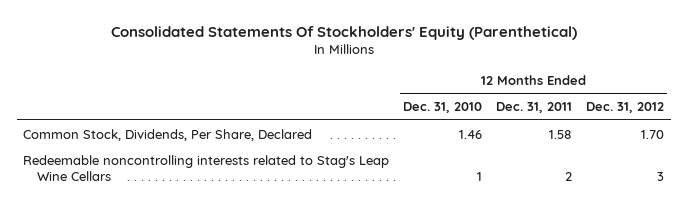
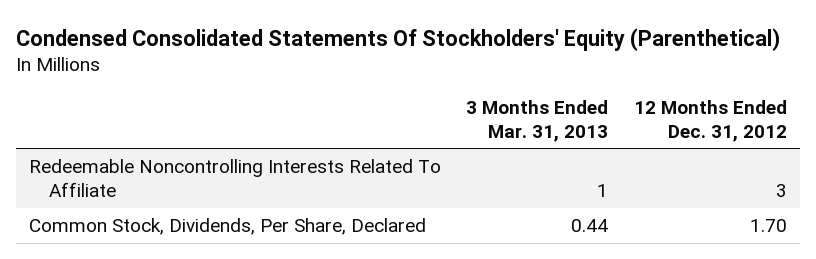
- Consolidated Statements Of Stockholders' Equity (Parenthetical)
+ Condensed Consolidated Statements Of Stockholders' Equity (Parenthetical)
- | 12 Months Ended Dec. 31, 2010 | 12 Months Ended Dec. 31, 2011 | 12 Months Ended Dec. 31, 2012
+ | 3 Months Ended Mar. 31, 2013 | 12 Months Ended Dec. 31, 2012
+ Redeemable Noncontrolling Interests Related To Affiliate | 1 | 3
- Redeemable noncontrolling interests related to Stag's Leap Wine Cellars | 1 | 2 | 3

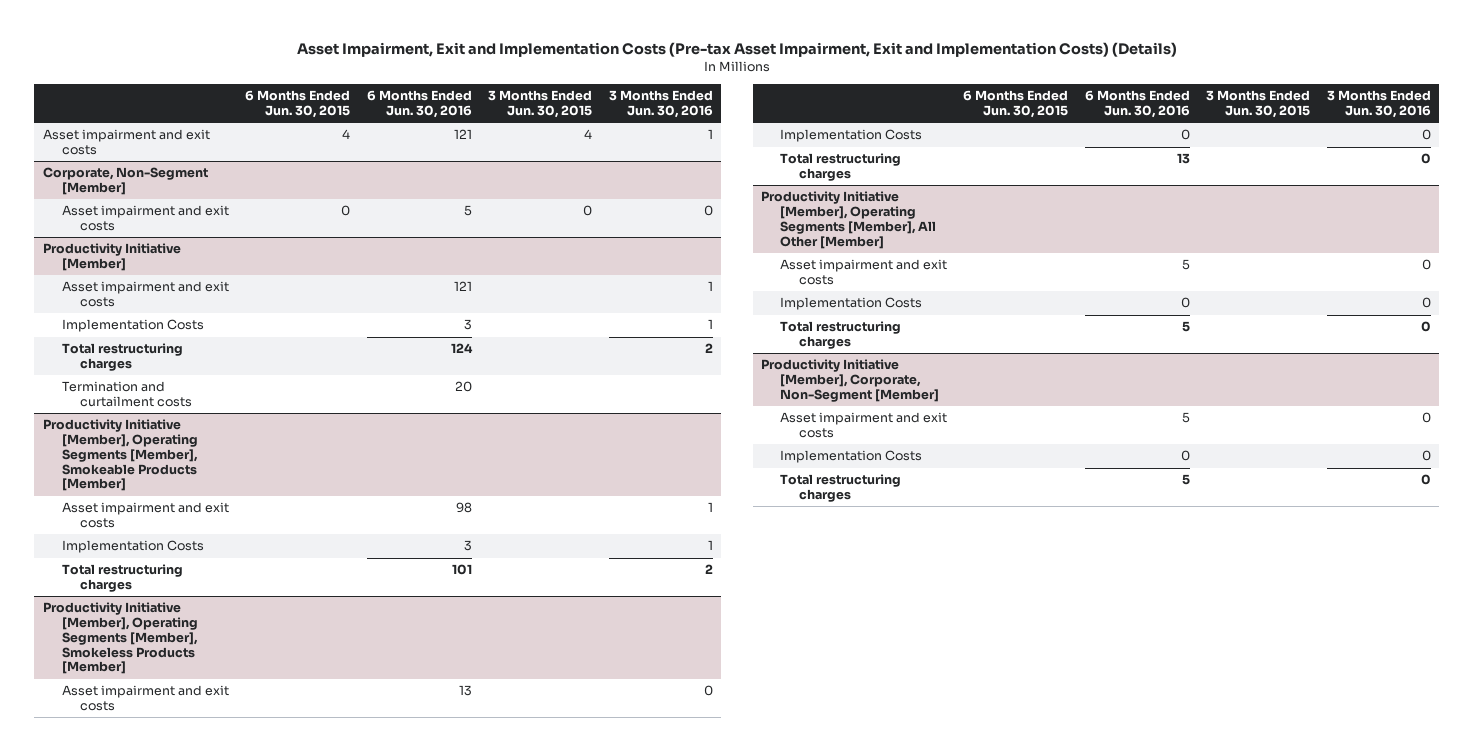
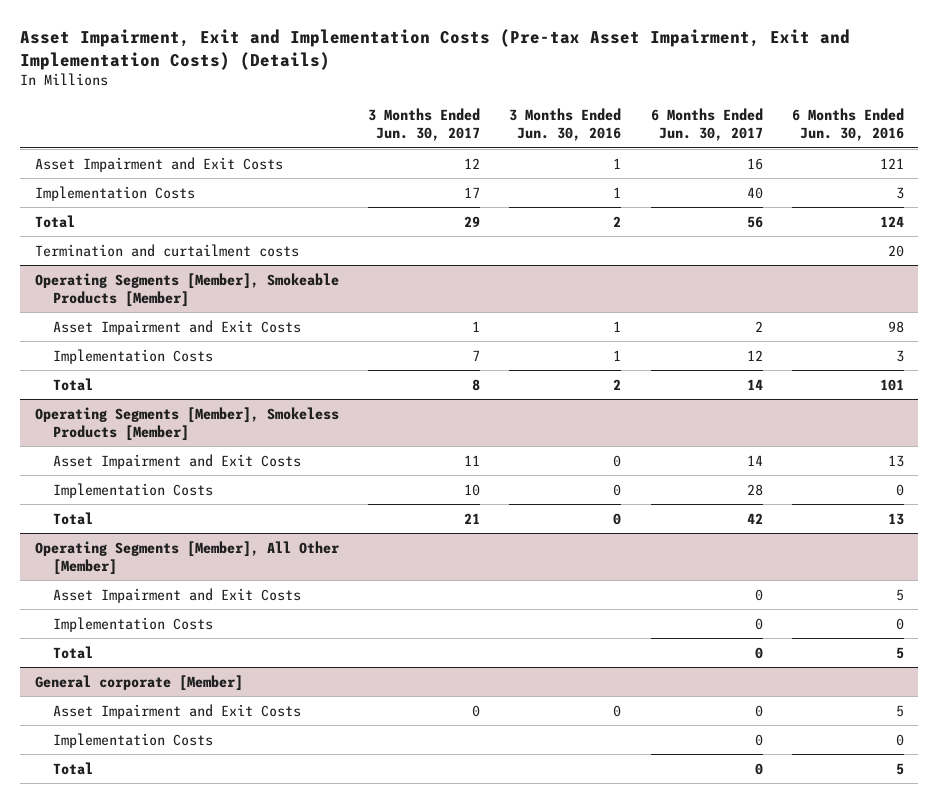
- | 6 Months Ended Jun. 30, 2015 | 6 Months Ended Jun. 30, 2016 | 3 Months Ended Jun. 30, 2015 | 3 Months Ended Jun. 30, 2016
+ | 3 Months Ended Jun. 30, 2017 | 3 Months Ended Jun. 30, 2016 | 6 Months Ended Jun. 30, 2017 | 6 Months Ended Jun. 30, 2016
- Asset impairment and exit costs | 4 | 121 | 4 | 1
- Corporate, Non-Segment [Member]
- Asset impairment and exit costs | 0 | 5 | 0 | 0
- Productivity Initiative [Member]
- Asset impairment and exit costs | | 121 | | 1
+ Asset Impairment and Exit Costs | 12 | 1 | 16 | 121
- Total restructuring charges | | 124 | | 2
+ Total | 29 | 2 | 56 | 124
- Productivity Initiative [Member], Operating Segments [Member], Smokeable Products [Member]
- Asset impairment and exit costs | | 98 | | 1
+ Operating Segments [Member], Smokeable Products [Member]
+ Asset Impairment and Exit Costs | 1 | 1 | 2 | 98
- Total restructuring charges | | 101 | | 2
- Productivity Initiative [Member], Operating Segments [Member], Smokeless Products [Member]
- Asset impairment and exit costs | | 13 | | 0
- Implementation Costs | | 0 | | 0
- Total restructuring charges | | 13 | | 0
- Productivity Initiative [Member], Operating Segments [Member], All Other [Member]
- Asset impairment and exit costs | | 5 | | 0
- Implementation Costs | | 0 | | 0
- Total restructuring charges | | 5 | | 0
- Productivity Initiative [Member], Corporate, Non-Segment [Member]
- Asset impairment and exit costs | | 5 | | 0
+ Total | 8 | 2 | 14 | 101
+ Operating Segments [Member], Smokeless Products [Member]
+ Asset Impairment and Exit Costs | 11 | 0 | 14 | 13
- Total restructuring charges | | 5 | | 0
+ Total | 21 | 0 | 42 | 13
+ Operating Segments [Member], All Other [Member]
+ Asset Impairment and Exit Costs | | | 0 | 5
+ Implementation Costs | | | 0 | 0
+ Total | | | 0 | 5
+ General corporate [Member]
+ Asset Impairment and Exit Costs | 0 | 0 | 0 | 5
+ Implementation Costs | | | 0 | 0
+ Total | | | 0 | 5

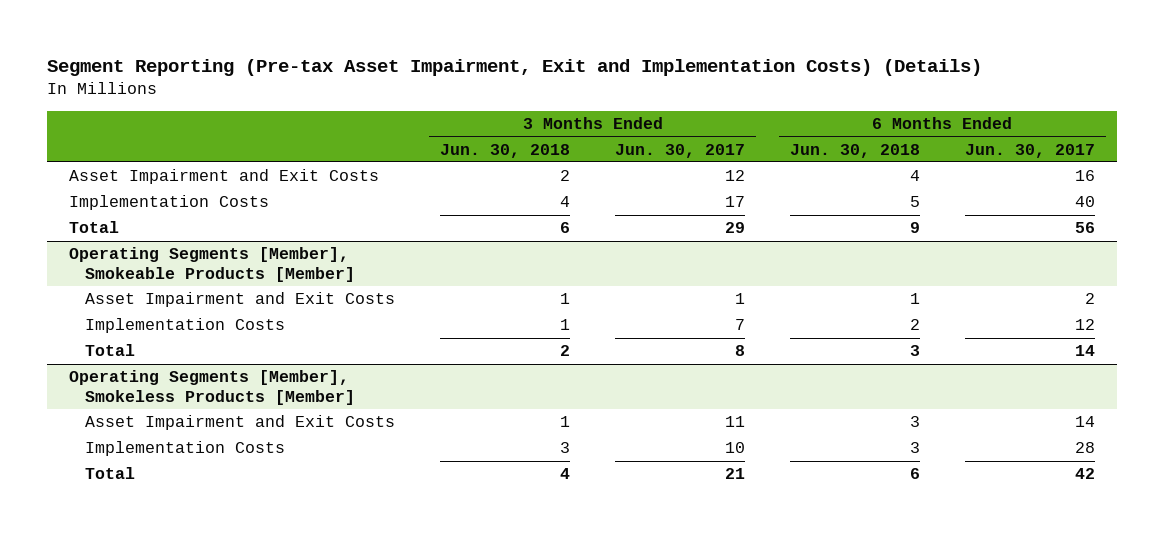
- Asset Impairment, Exit and Implementation Costs (Pre-tax Asset Impairment, Exit and Implementation Costs) (Details)
+ Segment Reporting (Pre-tax Asset Impairment, Exit and Implementation Costs) (Details)
- | 3 Months Ended Jun. 30, 2017 | 3 Months Ended Jun. 30, 2016 | 6 Months Ended Jun. 30, 2017 | 6 Months Ended Jun. 30, 2016
+ | 3 Months Ended Jun. 30, 2018 | 3 Months Ended Jun. 30, 2017 | 6 Months Ended Jun. 30, 2018 | 6 Months Ended Jun. 30, 2017
- Termination and curtailment costs | | | | 20
- Operating Segments [Member], All Other [Member]
- Asset Impairment and Exit Costs | | | 0 | 5
- Implementation Costs | | | 0 | 0
- Total | | | 0 | 5
- General corporate [Member]
- Asset Impairment and Exit Costs | 0 | 0 | 0 | 5
- Implementation Costs | | | 0 | 0
- Total | | | 0 | 5

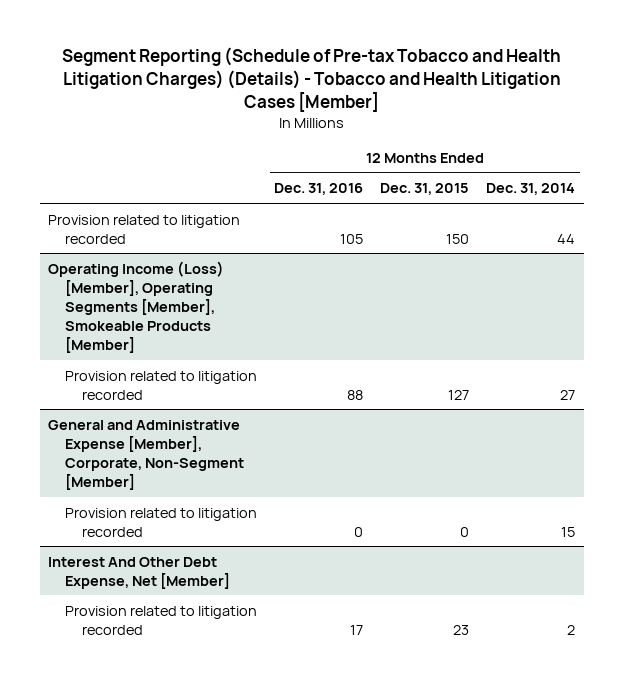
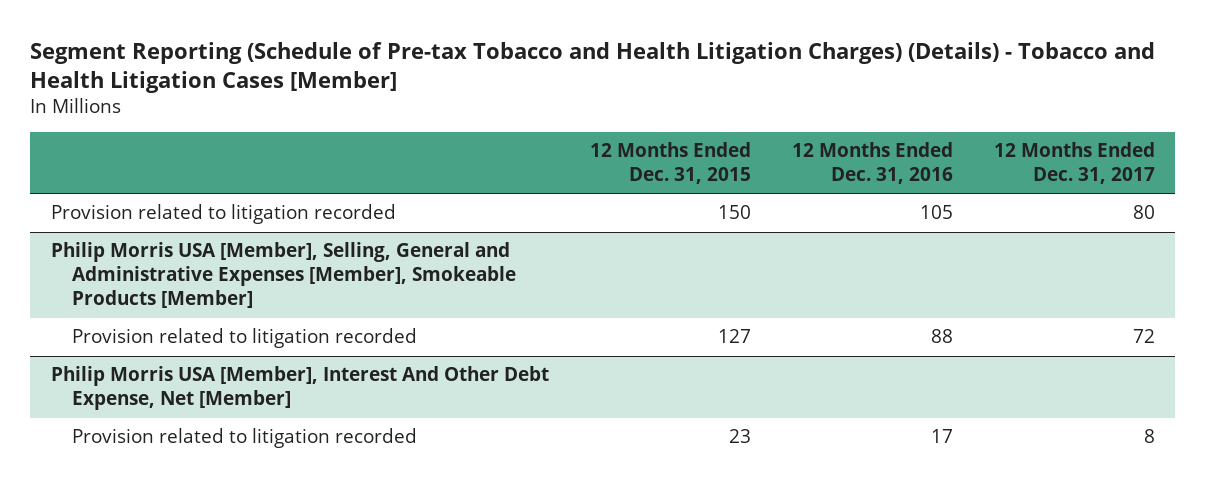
- | 12 Months Ended Dec. 31, 2016 | 12 Months Ended Dec. 31, 2015 | 12 Months Ended Dec. 31, 2014
+ | 12 Months Ended Dec. 31, 2015 | 12 Months Ended Dec. 31, 2016 | 12 Months Ended Dec. 31, 2017
- Operating Income (Loss) [Member], Operating Segments [Member], Smokeable Products [Member]
+ Philip Morris USA [Member], Selling, General and Administrative Expenses [Member], Smokeable Products [Member]
- General and Administrative Expense [Member], Corporate, Non-Segment [Member]
- Provision related to litigation recorded | 0 | 0 | 15
- Interest And Other Debt Expense, Net [Member]
+ Philip Morris USA [Member], Interest And Other Debt Expense, Net [Member]

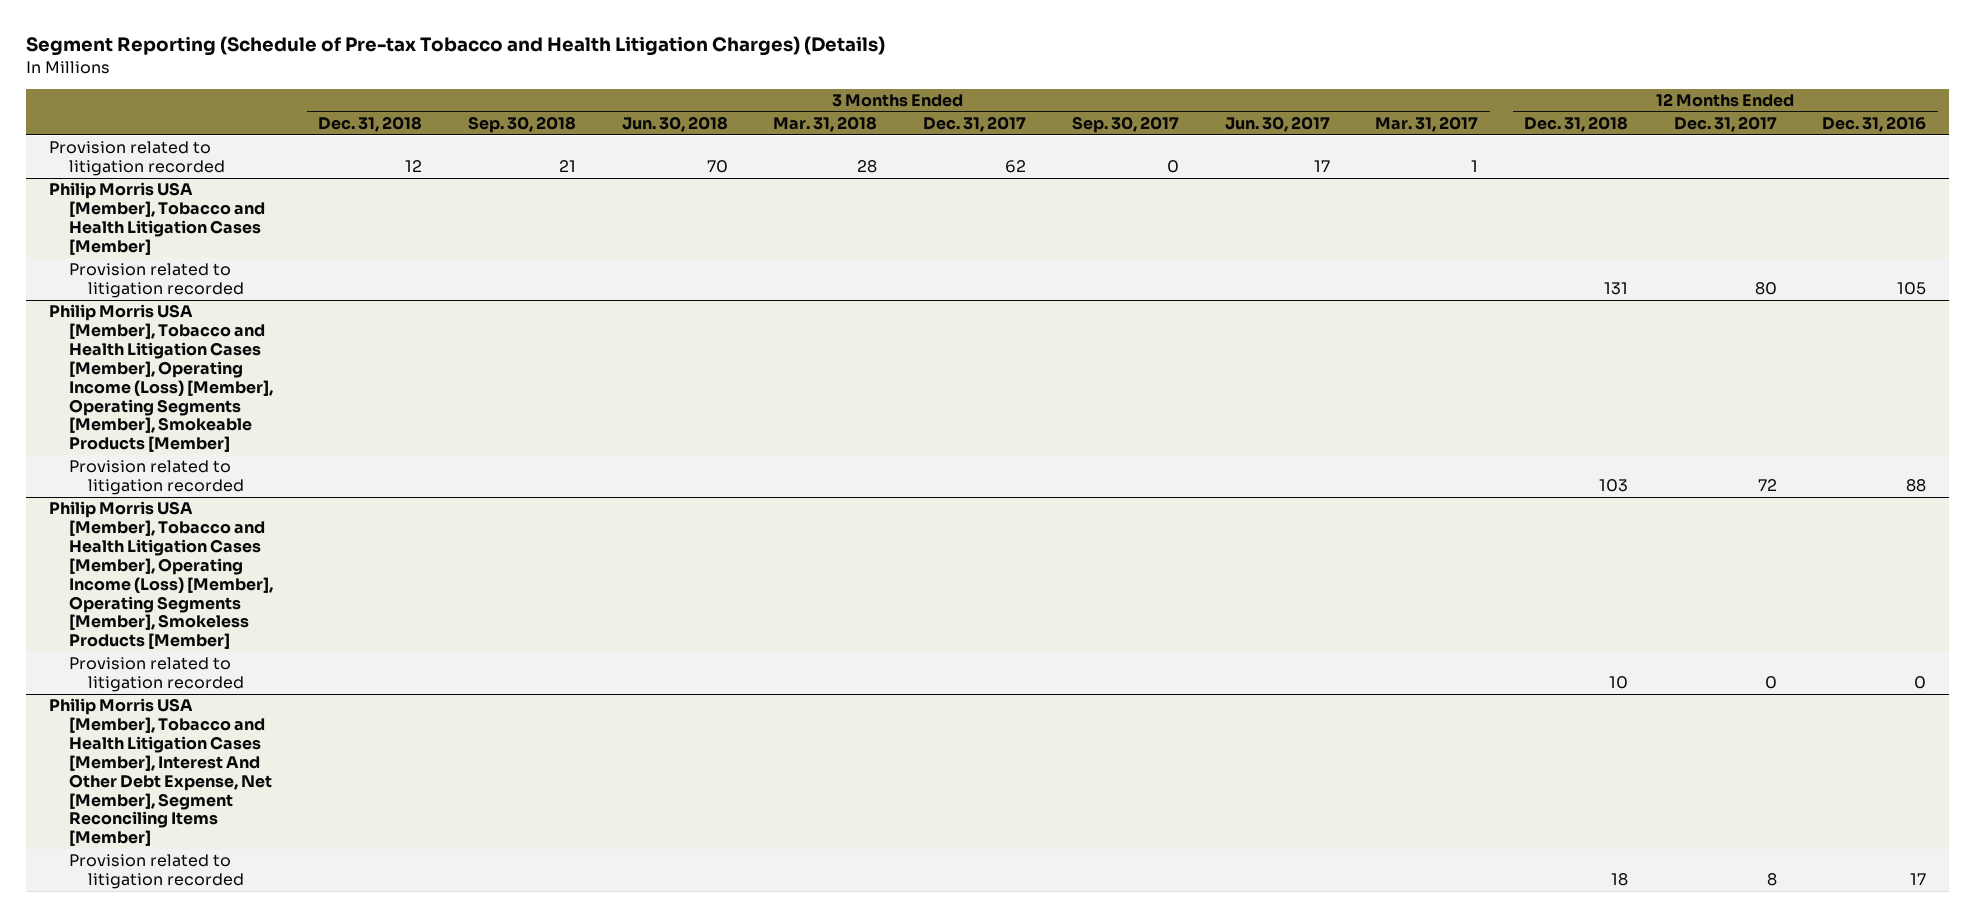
- Segment Reporting (Schedule of Pre-tax Tobacco and Health Litigation Charges) (Details) - Tobacco and Health Litigation Cases [Member]
+ Segment Reporting (Schedule of Pre-tax Tobacco and Health Litigation Charges) (Details)
- | 12 Months Ended Dec. 31, 2015 | 12 Months Ended Dec. 31, 2016 | 12 Months Ended Dec. 31, 2017
+ | 3 Months Ended Dec. 31, 2018 | 3 Months Ended Sep. 30, 2018 | 3 Months Ended Jun. 30, 2018 | 3 Months Ended Mar. 31, 2018 | 3 Months Ended Dec. 31, 2017 | 3 Months Ended Sep. 30, 2017 | 3 Months Ended Jun. 30, 2017 | 3 Months Ended Mar. 31, 2017 | 12 Months Ended Dec. 31, 2018 | 12 Months Ended Dec. 31, 2017 | 12 Months Ended Dec. 31, 2016
+ Provision related to litigation recorded | 12 | 21 | 70 | 28 | 62 | 0 | 17 | 1 | | |
+ Philip Morris USA [Member], Tobacco and Health Litigation Cases [Member]
- Philip Morris USA [Member], Selling, General and Administrative Expenses [Member], Smokeable Products [Member]
+ Philip Morris USA [Member], Tobacco and Health Litigation Cases [Member], Operating Income (Loss) [Member], Operating Segments [Member], Smokeable Products [Member]
- Philip Morris USA [Member], Interest And Other Debt Expense, Net [Member]
+ Philip Morris USA [Member], Tobacco and Health Litigation Cases [Member], Operating Income (Loss) [Member], Operating Segments [Member], Smokeless Products [Member]
+ Provision related to litigation recorded | | | | | | | | | 10 | 0 | 0
+ Philip Morris USA [Member], Tobacco and Health Litigation Cases [Member], Interest And Other Debt Expense, Net [Member], Segment Reconciling Items [Member]

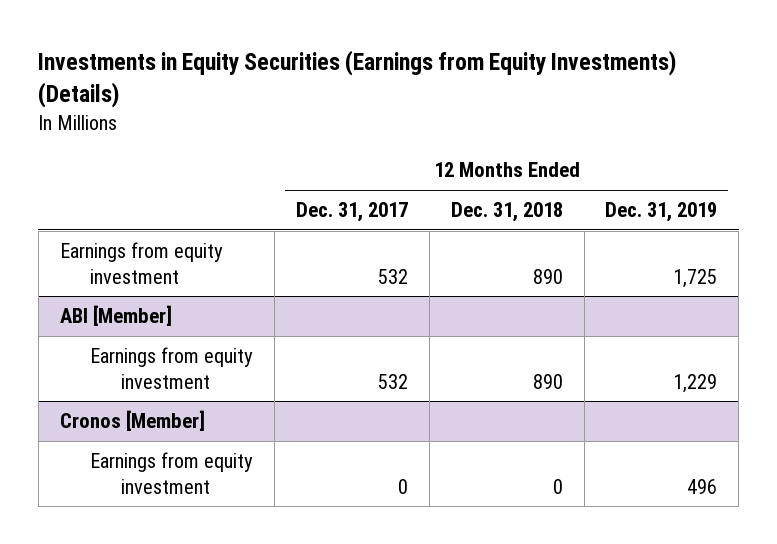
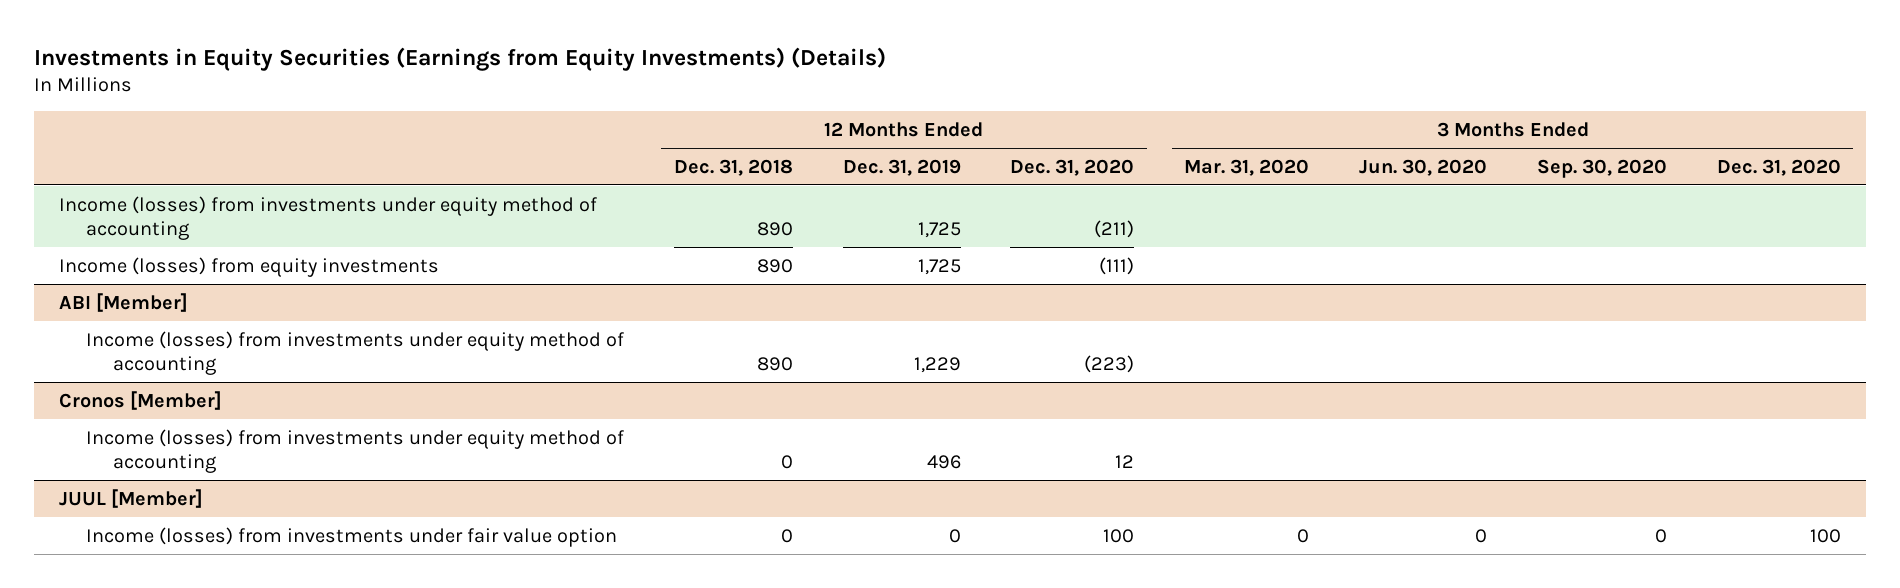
- | 12 Months Ended Dec. 31, 2017 | 12 Months Ended Dec. 31, 2018 | 12 Months Ended Dec. 31, 2019
+ | 12 Months Ended Dec. 31, 2018 | 12 Months Ended Dec. 31, 2019 | 12 Months Ended Dec. 31, 2020 | 3 Months Ended Mar. 31, 2020 | 3 Months Ended Jun. 30, 2020 | 3 Months Ended Sep. 30, 2020 | 3 Months Ended Dec. 31, 2020
- Earnings from equity investment | 532 | 890 | 1,725
+ Income (losses) from investments under equity method of accounting | 890 | 1,725 | (211) | | | |
+ Income (losses) from equity investments | 890 | 1,725 | (111) | | | |
@ ABI [Member]
- Earnings from equity investment | 532 | 890 | 1,229
+ Income (losses) from investments under equity method of accounting | 890 | 1,229 | (223) | | | |
@ Cronos [Member]
- Earnings from equity investment | 0 | 0 | 496
+ Income (losses) from investments under equity method of accounting | 0 | 496 | 12 | | | |
+ JUUL [Member]
+ Income (losses) from investments under fair value option | 0 | 0 | 100 | 0 | 0 | 0 | 100

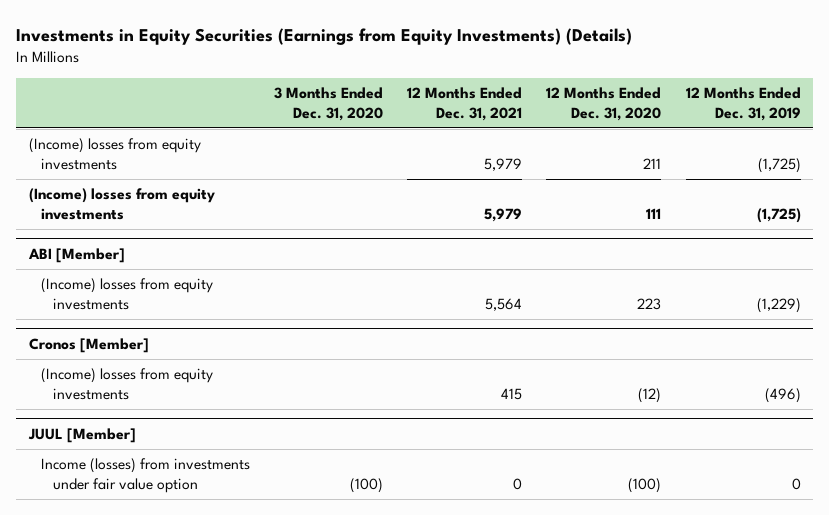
- | 12 Months Ended Dec. 31, 2018 | 12 Months Ended Dec. 31, 2019 | 12 Months Ended Dec. 31, 2020 | 3 Months Ended Mar. 31, 2020 | 3 Months Ended Jun. 30, 2020 | 3 Months Ended Sep. 30, 2020 | 3 Months Ended Dec. 31, 2020
+ | 3 Months Ended Dec. 31, 2020 | 12 Months Ended Dec. 31, 2021 | 12 Months Ended Dec. 31, 2020 | 12 Months Ended Dec. 31, 2019
- Income (losses) from investments under equity method of accounting | 890 | 1,725 | (211) | | | |
- Income (losses) from equity investments | 890 | 1,725 | (111) | | | |
+ (Income) losses from equity investments | | 5,979 | 211 | (1,725)
+ (Income) losses from equity investments | | 5,979 | 111 | (1,725)
@ ABI [Member]
- Income (losses) from investments under equity method of accounting | 890 | 1,229 | (223) | | | |
+ (Income) losses from equity investments | | 5,564 | 223 | (1,229)
@ Cronos [Member]
- Income (losses) from investments under equity method of accounting | 0 | 496 | 12 | | | |
+ (Income) losses from equity investments | | 415 | (12) | (496)
@ JUUL [Member]
- Income (losses) from investments under fair value option | 0 | 0 | 100 | 0 | 0 | 0 | 100
+ Income (losses) from investments under fair value option | (100) | 0 | (100) | 0

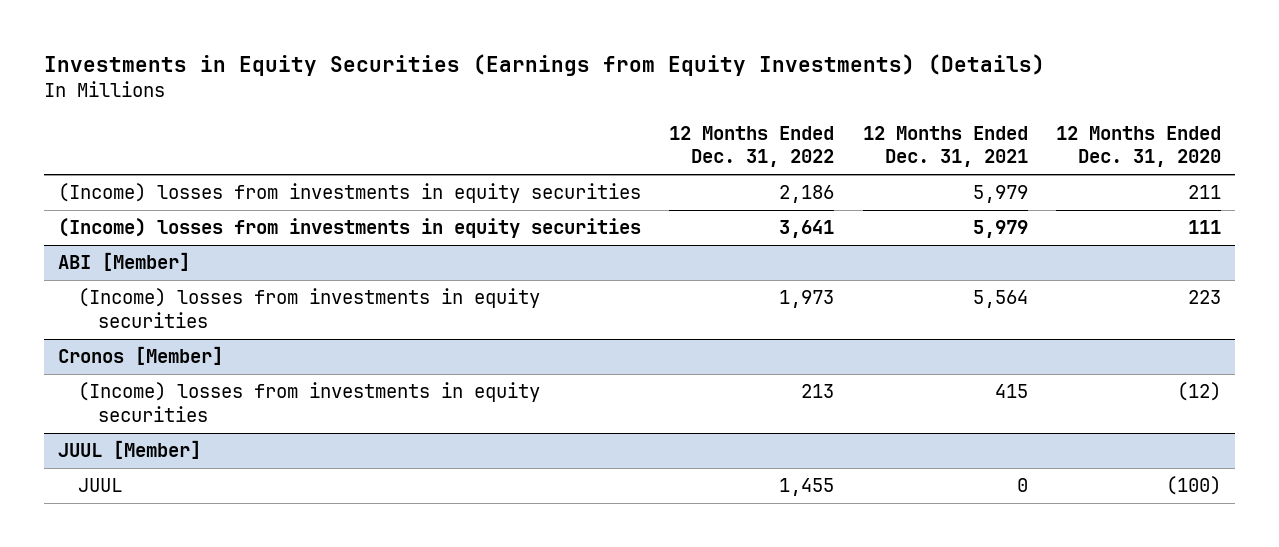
- | 3 Months Ended Dec. 31, 2020 | 12 Months Ended Dec. 31, 2021 | 12 Months Ended Dec. 31, 2020 | 12 Months Ended Dec. 31, 2019
+ | 12 Months Ended Dec. 31, 2022 | 12 Months Ended Dec. 31, 2021 | 12 Months Ended Dec. 31, 2020
- (Income) losses from equity investments | | 5,979 | 211 | (1,725)
- (Income) losses from equity investments | | 5,979 | 111 | (1,725)
+ (Income) losses from investments in equity securities | 2,186 | 5,979 | 211
+ (Income) losses from investments in equity securities | 3,641 | 5,979 | 111
@ ABI [Member]
- (Income) losses from equity investments | | 5,564 | 223 | (1,229)
+ (Income) losses from investments in equity securities | 1,973 | 5,564 | 223
@ Cronos [Member]
- (Income) losses from equity investments | | 415 | (12) | (496)
+ (Income) losses from investments in equity securities | 213 | 415 | (12)
@ JUUL [Member]
- Income (losses) from investments under fair value option | (100) | 0 | (100) | 0
+ JUUL | 1,455 | 0 | (100)

